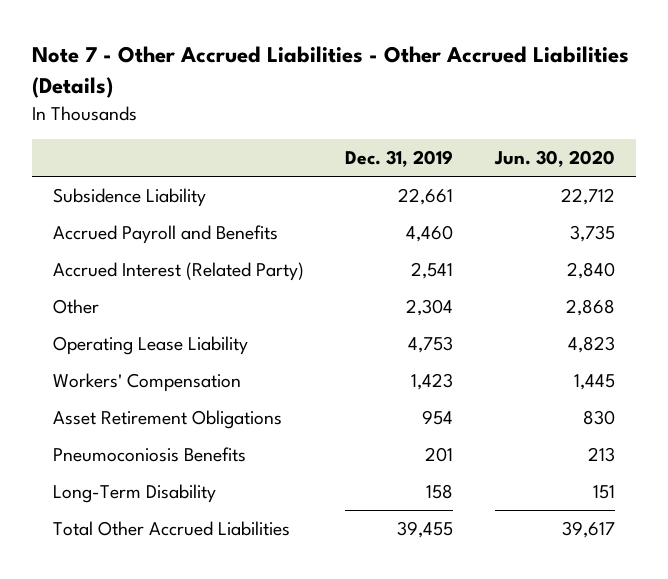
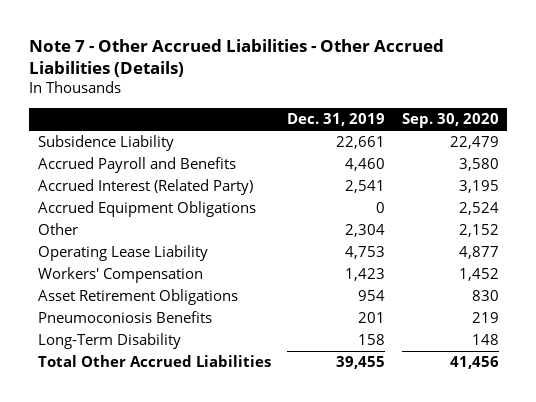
- | Dec. 31, 2019 | Jun. 30, 2020
+ | Dec. 31, 2019 | Sep. 30, 2020
+ Accrued Equipment Obligations | 0 | 2,524

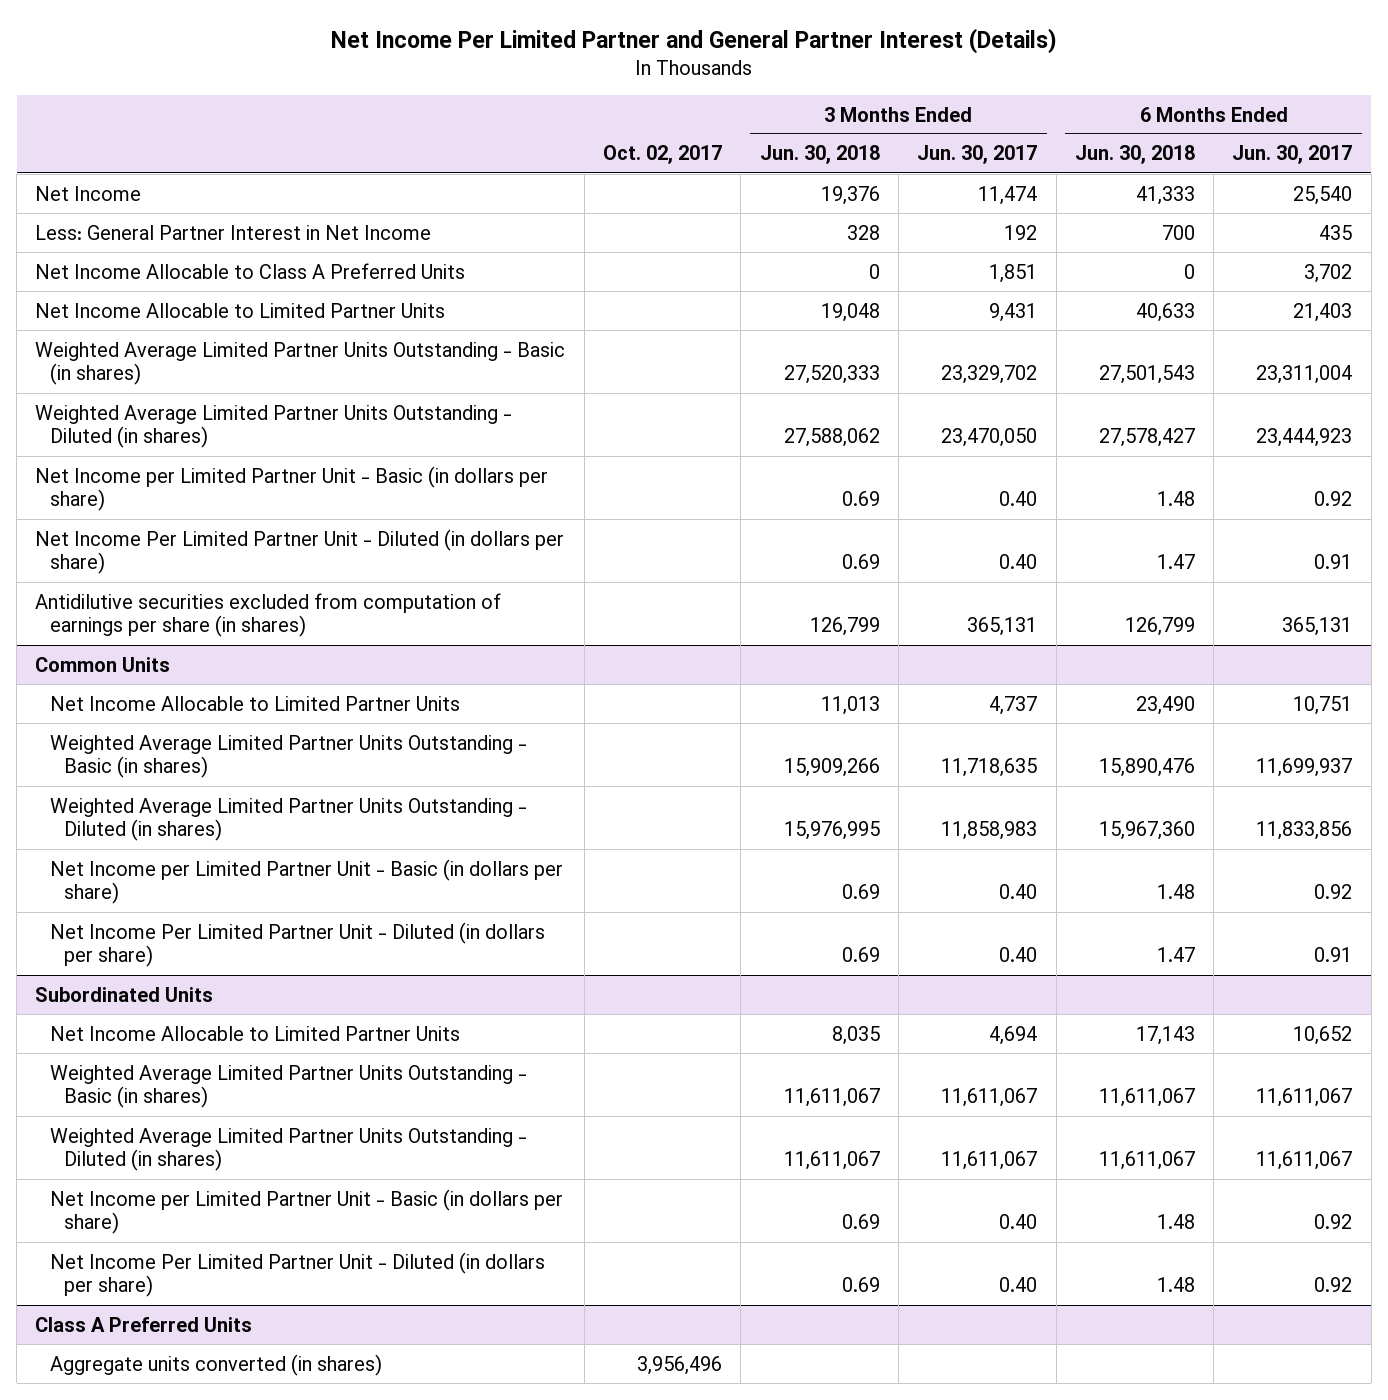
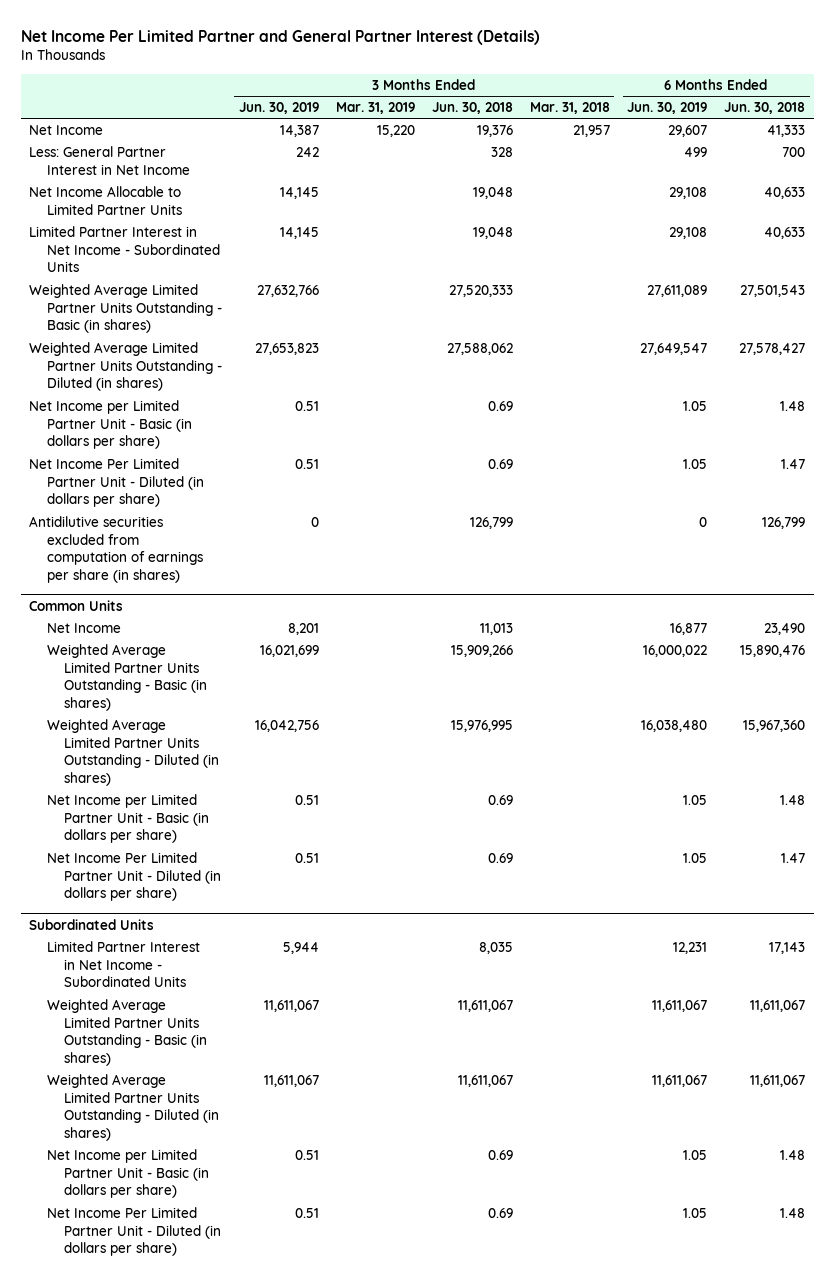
- | Oct. 02, 2017 | 3 Months Ended Jun. 30, 2018 | 3 Months Ended Jun. 30, 2017 | 6 Months Ended Jun. 30, 2018 | 6 Months Ended Jun. 30, 2017
+ | 3 Months Ended Jun. 30, 2019 | 3 Months Ended Mar. 31, 2019 | 3 Months Ended Jun. 30, 2018 | 3 Months Ended Mar. 31, 2018 | 6 Months Ended Jun. 30, 2019 | 6 Months Ended Jun. 30, 2018
- Net Income Allocable to Class A Preferred Units | | 0 | 1,851 | 0 | 3,702
+ Limited Partner Interest in Net Income - Subordinated Units | 14,145 | | 19,048 | | 29,108 | 40,633
@ Common Units
- Net Income Allocable to Limited Partner Units | | 11,013 | 4,737 | 23,490 | 10,751
+ Net Income | 8,201 | | 11,013 | | 16,877 | 23,490
@ Subordinated Units
- Net Income Allocable to Limited Partner Units | | 8,035 | 4,694 | 17,143 | 10,652
+ Limited Partner Interest in Net Income - Subordinated Units | 5,944 | | 8,035 | | 12,231 | 17,143
- Class A Preferred Units
- Aggregate units converted (in shares) | 3,956,496 | | | |

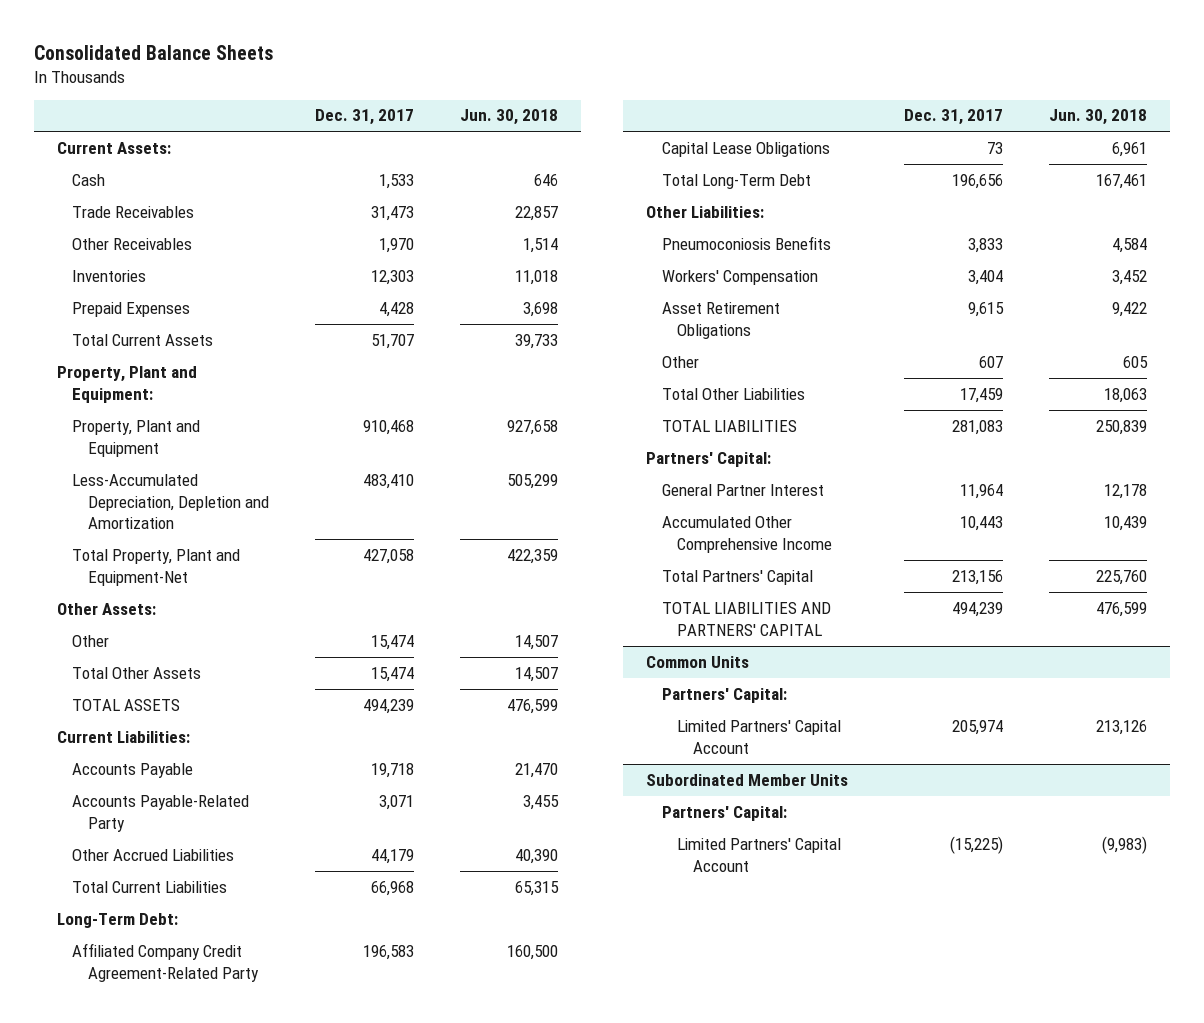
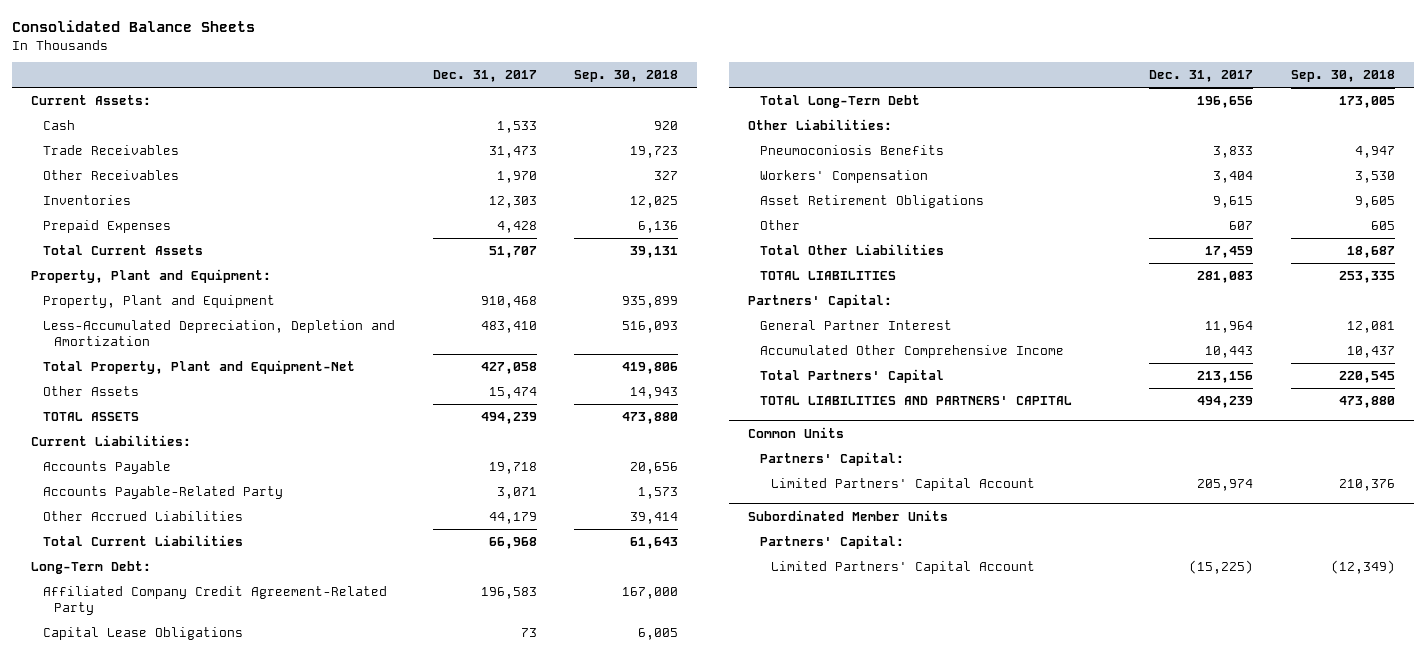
- | Dec. 31, 2017 | Jun. 30, 2018
+ | Dec. 31, 2017 | Sep. 30, 2018
- Other Assets:
- Other | 15,474 | 14,507
- Total Other Assets | 15,474 | 14,507
+ Other Assets | 15,474 | 14,943

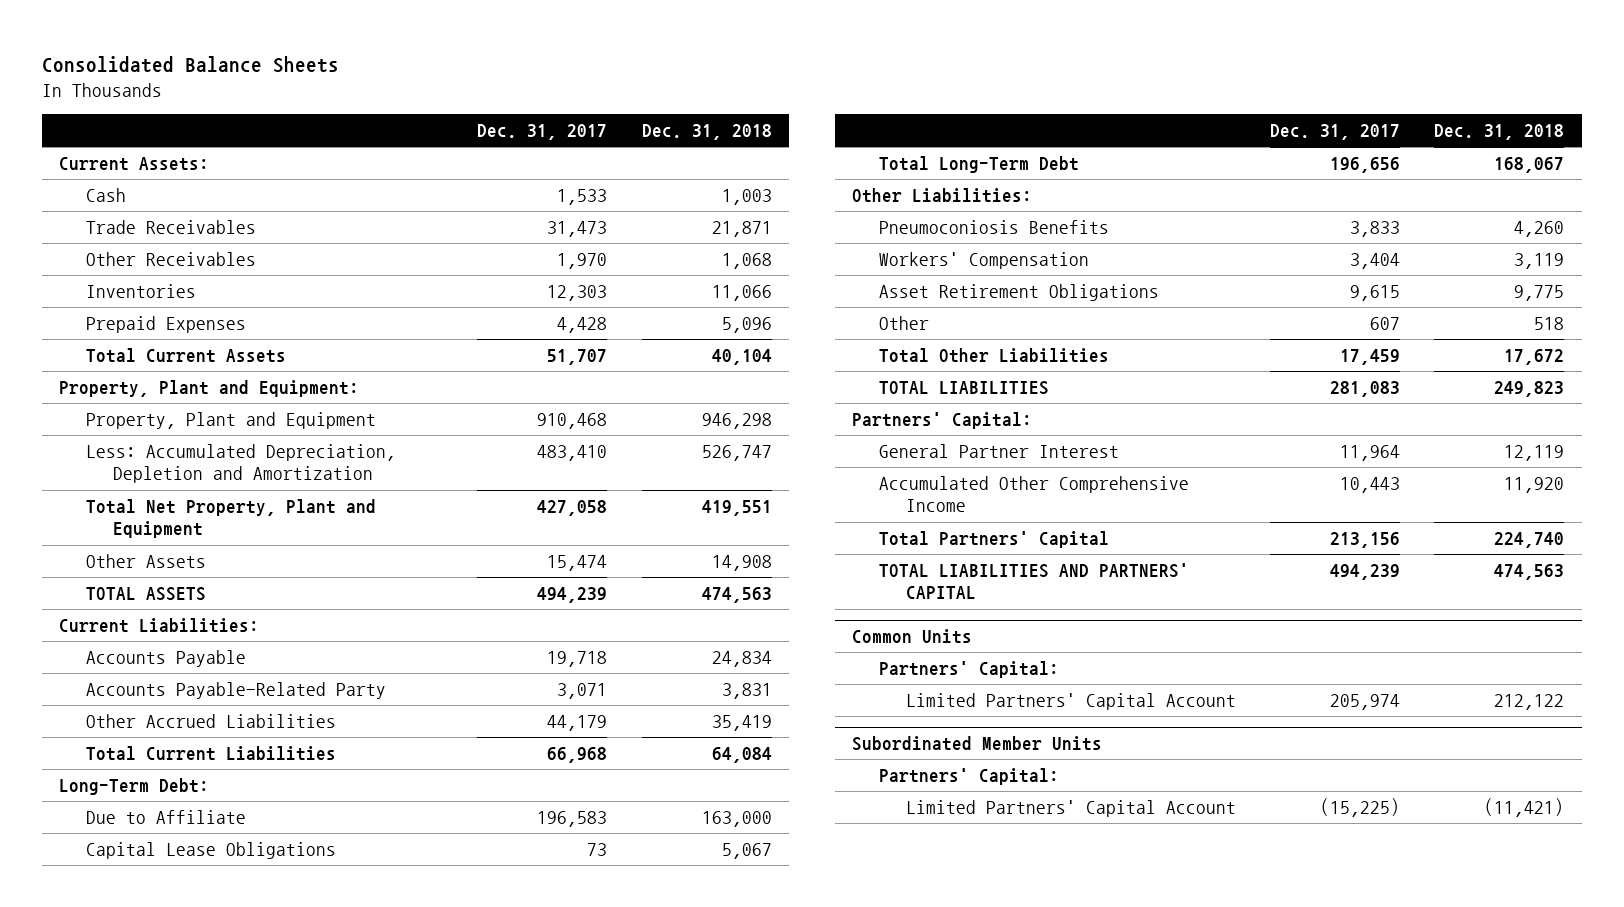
- | Dec. 31, 2017 | Sep. 30, 2018
+ | Dec. 31, 2017 | Dec. 31, 2018
- Less-Accumulated Depreciation, Depletion and Amortization | 483,410 | 516,093
- Total Property, Plant and Equipment-Net | 427,058 | 419,806
+ Less: Accumulated Depreciation, Depletion and Amortization | 483,410 | 526,747
+ Total Net Property, Plant and Equipment | 427,058 | 419,551
- Affiliated Company Credit Agreement-Related Party | 196,583 | 167,000
+ Due to Affiliate | 196,583 | 163,000

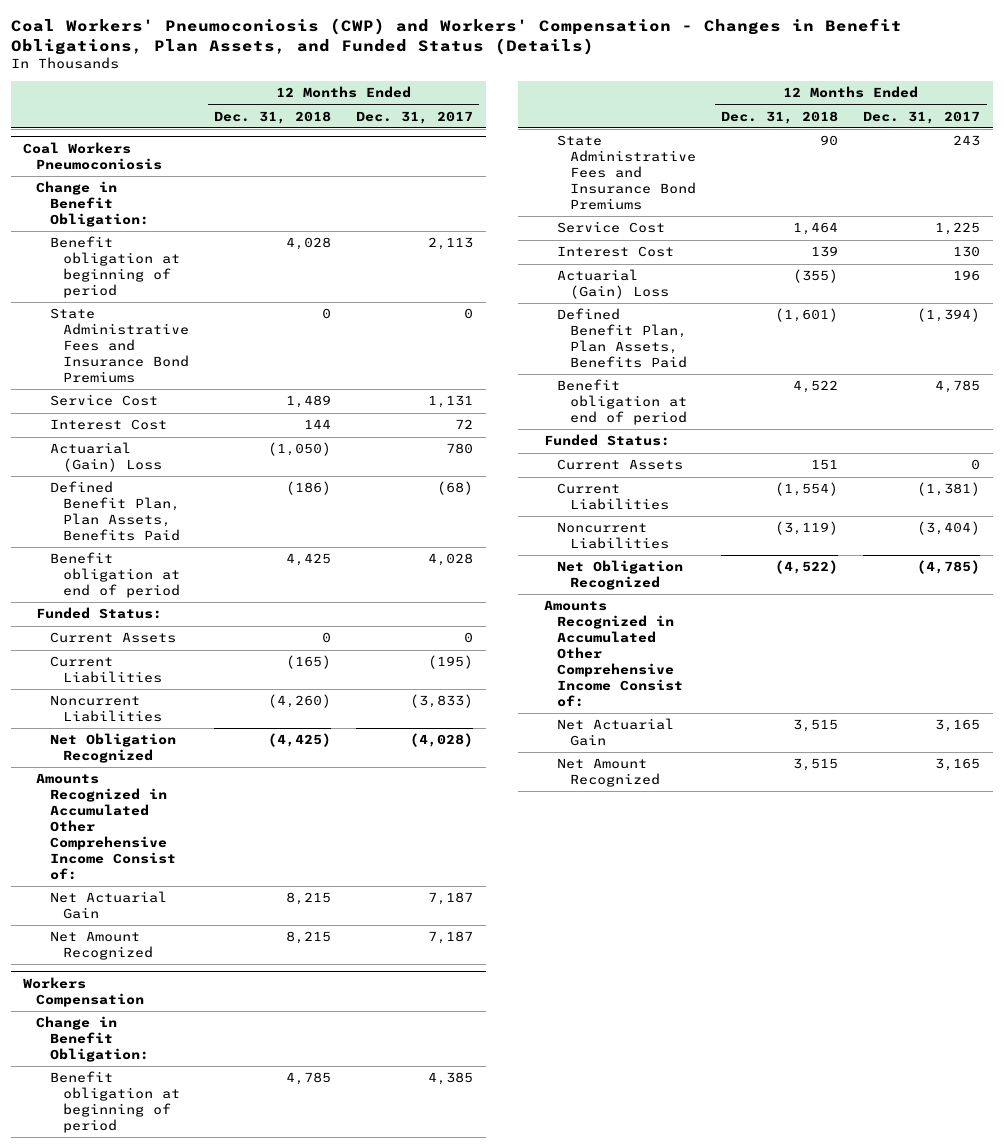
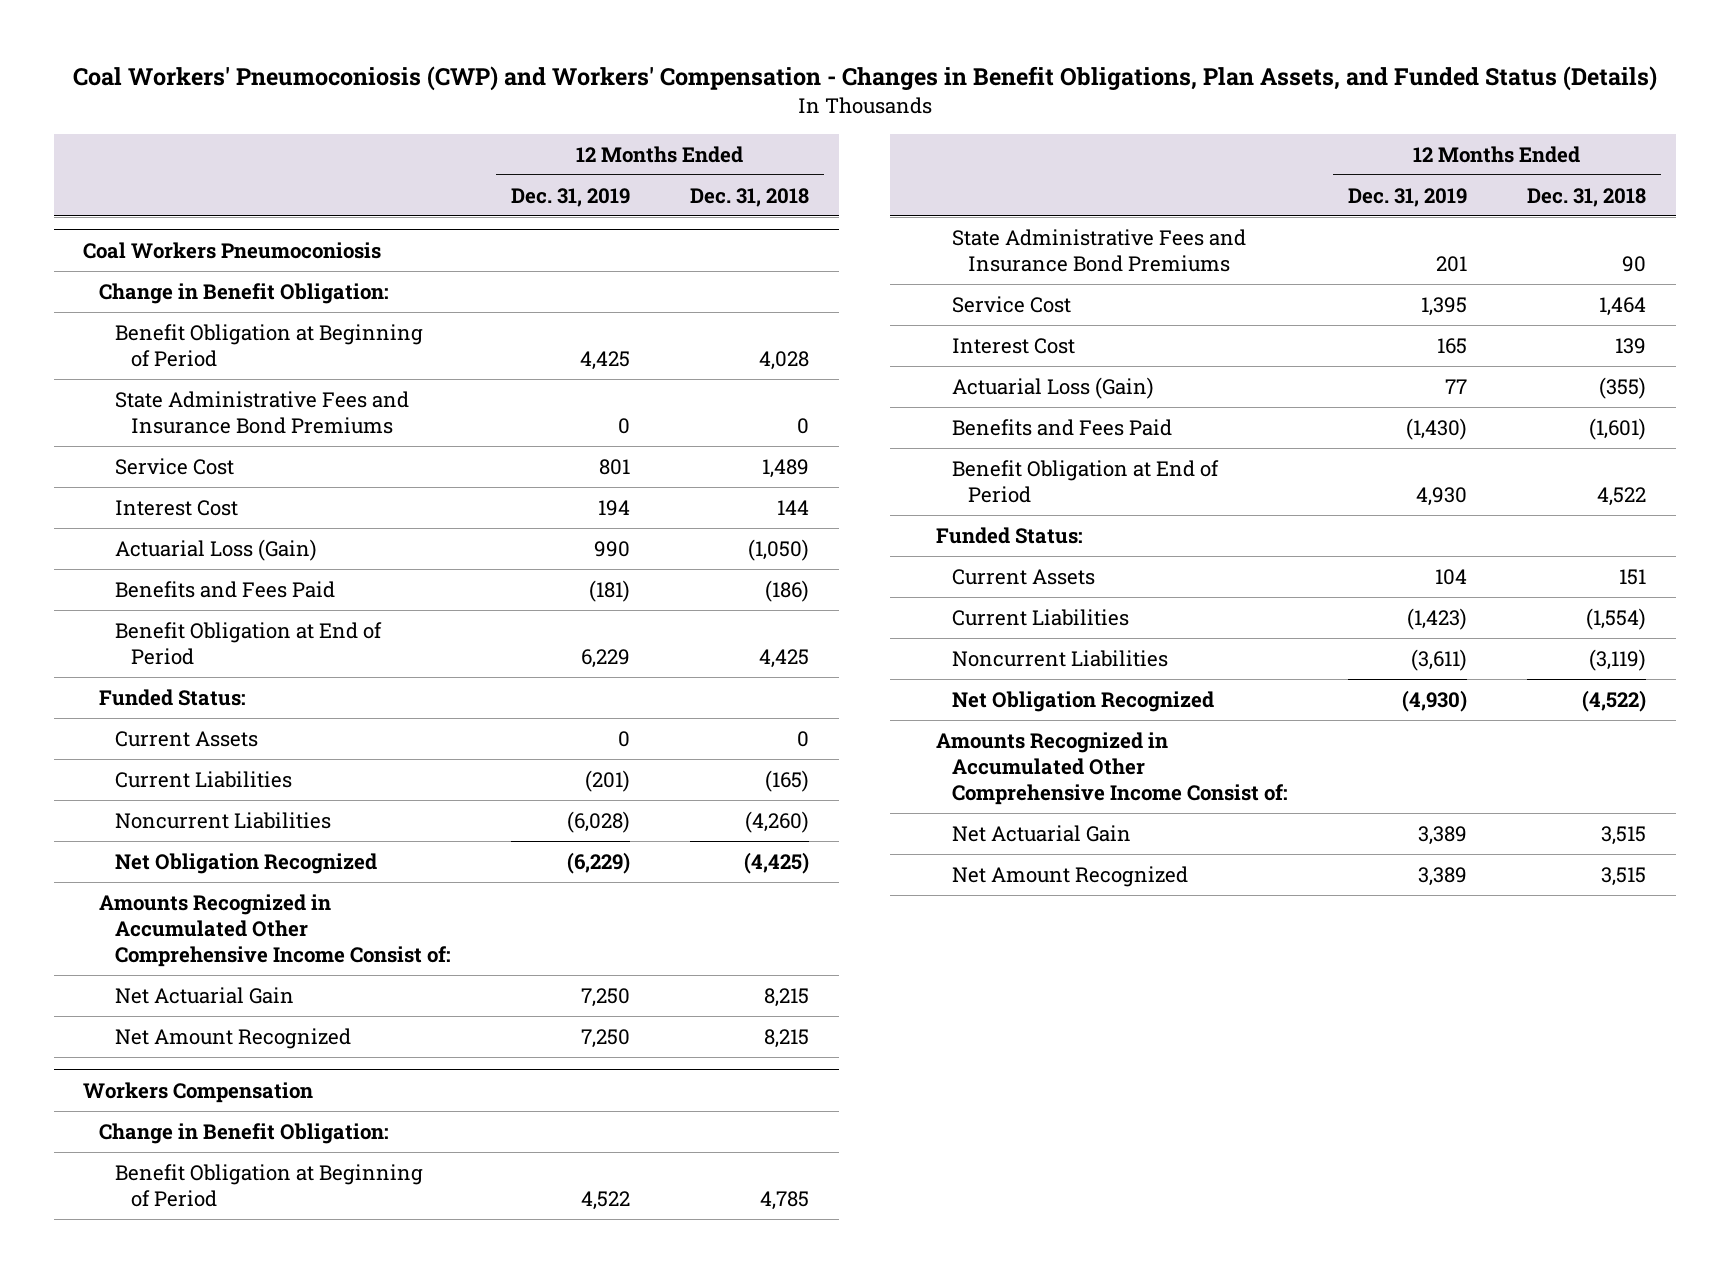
- | 12 Months Ended Dec. 31, 2018 | 12 Months Ended Dec. 31, 2017
+ | 12 Months Ended Dec. 31, 2019 | 12 Months Ended Dec. 31, 2018
@ Coal Workers Pneumoconiosis
- Benefit obligation at beginning of period | 4,028 | 2,113
+ Benefit Obligation at Beginning of Period | 4,425 | 4,028
- Actuarial (Gain) Loss | (1,050) | 780
- Defined Benefit Plan, Plan Assets, Benefits Paid | (186) | (68)
- Benefit obligation at end of period | 4,425 | 4,028
+ Actuarial Loss (Gain) | 990 | (1,050)
+ Benefits and Fees Paid | (181) | (186)
+ Benefit Obligation at End of Period | 6,229 | 4,425
@ Workers Compensation
- Benefit obligation at beginning of period | 4,785 | 4,385
+ Benefit Obligation at Beginning of Period | 4,522 | 4,785
- Actuarial (Gain) Loss | (355) | 196
- Defined Benefit Plan, Plan Assets, Benefits Paid | (1,601) | (1,394)
- Benefit obligation at end of period | 4,522 | 4,785
+ Actuarial Loss (Gain) | 77 | (355)
+ Benefits and Fees Paid | (1,430) | (1,601)
+ Benefit Obligation at End of Period | 4,930 | 4,522

